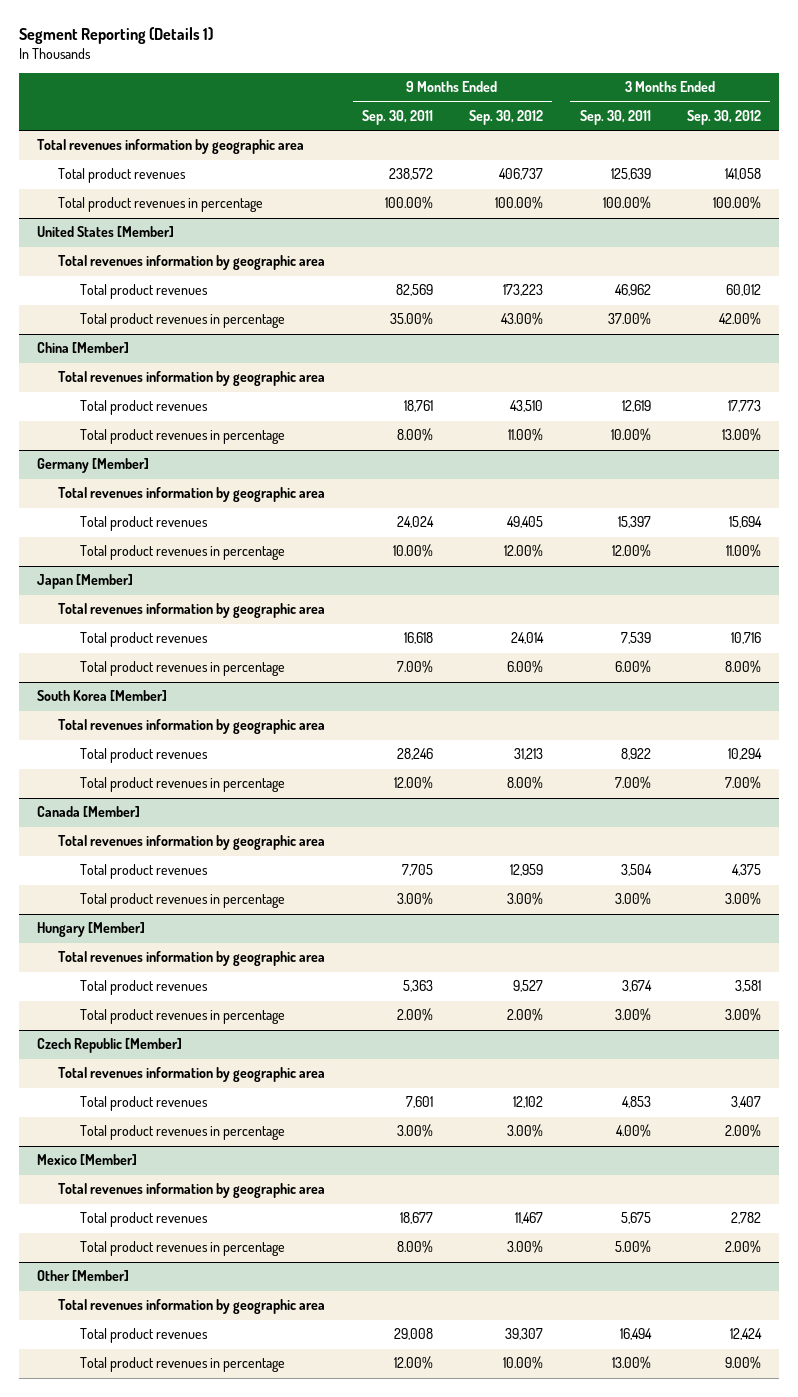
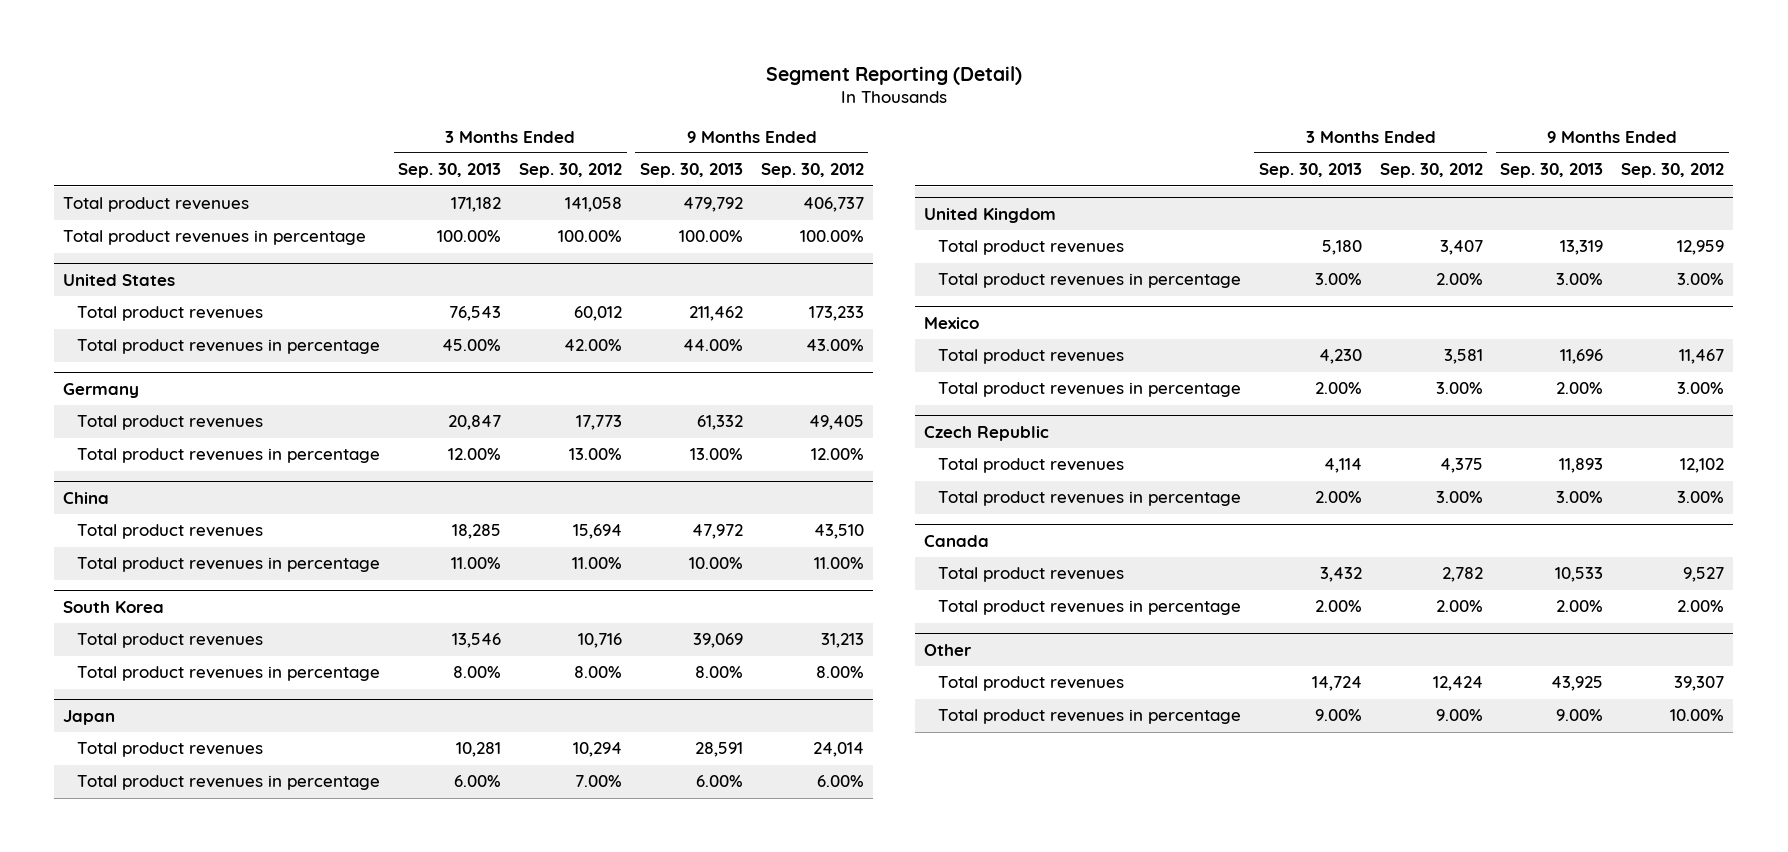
- Segment Reporting (Details 1)
+ Segment Reporting (Detail)
- | 9 Months Ended Sep. 30, 2011 | 9 Months Ended Sep. 30, 2012 | 3 Months Ended Sep. 30, 2011 | 3 Months Ended Sep. 30, 2012
+ | 3 Months Ended Sep. 30, 2013 | 3 Months Ended Sep. 30, 2012 | 9 Months Ended Sep. 30, 2013 | 9 Months Ended Sep. 30, 2012
- Total revenues information by geographic area
- United States [Member]
- Total revenues information by geographic area
- Total product revenues | 82,569 | 173,223 | 46,962 | 60,012
+ United States
+ Total product revenues | 76,543 | 60,012 | 211,462 | 173,233
- China [Member]
- Total revenues information by geographic area
- Total product revenues | 18,761 | 43,510 | 12,619 | 17,773
- Total product revenues in percentage | 8.00% | 11.00% | 10.00% | 13.00%
- Germany [Member]
- Total revenues information by geographic area
- Total product revenues | 24,024 | 49,405 | 15,397 | 15,694
- Total product revenues in percentage | 10.00% | 12.00% | 12.00% | 11.00%
- Japan [Member]
- Total revenues information by geographic area
- Total product revenues | 16,618 | 24,014 | 7,539 | 10,716
- Total product revenues in percentage | 7.00% | 6.00% | 6.00% | 8.00%
- South Korea [Member]
- Total revenues information by geographic area
- Total product revenues | 28,246 | 31,213 | 8,922 | 10,294
- Total product revenues in percentage | 12.00% | 8.00% | 7.00% | 7.00%
- Canada [Member]
- Total revenues information by geographic area
- Total product revenues | 7,705 | 12,959 | 3,504 | 4,375
- Total product revenues in percentage | 3.00% | 3.00% | 3.00% | 3.00%
- Hungary [Member]
- Total revenues information by geographic area
- Total product revenues | 5,363 | 9,527 | 3,674 | 3,581
- Total product revenues in percentage | 2.00% | 2.00% | 3.00% | 3.00%
- Czech Republic [Member]
- Total revenues information by geographic area
- Total product revenues | 7,601 | 12,102 | 4,853 | 3,407
- Total product revenues in percentage | 3.00% | 3.00% | 4.00% | 2.00%
- Mexico [Member]
- Total revenues information by geographic area
- Total product revenues | 18,677 | 11,467 | 5,675 | 2,782
+ Germany
+ Total product revenues | 20,847 | 17,773 | 61,332 | 49,405
+ Total product revenues in percentage | 12.00% | 13.00% | 13.00% | 12.00%
+ China
+ Total product revenues | 18,285 | 15,694 | 47,972 | 43,510
+ Total product revenues in percentage | 11.00% | 11.00% | 10.00% | 11.00%
+ South Korea
+ Total product revenues | 13,546 | 10,716 | 39,069 | 31,213
+ Total product revenues in percentage | 8.00% | 8.00% | 8.00% | 8.00%
+ Japan
+ Total product revenues | 10,281 | 10,294 | 28,591 | 24,014
+ Total product revenues in percentage | 6.00% | 7.00% | 6.00% | 6.00%
+ United Kingdom
+ Total product revenues | 5,180 | 3,407 | 13,319 | 12,959
- Other [Member]
- Total revenues information by geographic area
+ Mexico
+ Total product revenues | 4,230 | 3,581 | 11,696 | 11,467
+ Total product revenues in percentage | 2.00% | 3.00% | 2.00% | 3.00%
+ Czech Republic
+ Total product revenues | 4,114 | 4,375 | 11,893 | 12,102
+ Total product revenues in percentage | 2.00% | 3.00% | 3.00% | 3.00%
+ Canada
+ Total product revenues | 3,432 | 2,782 | 10,533 | 9,527
+ Total product revenues in percentage | 2.00% | 2.00% | 2.00% | 2.00%
+ Other

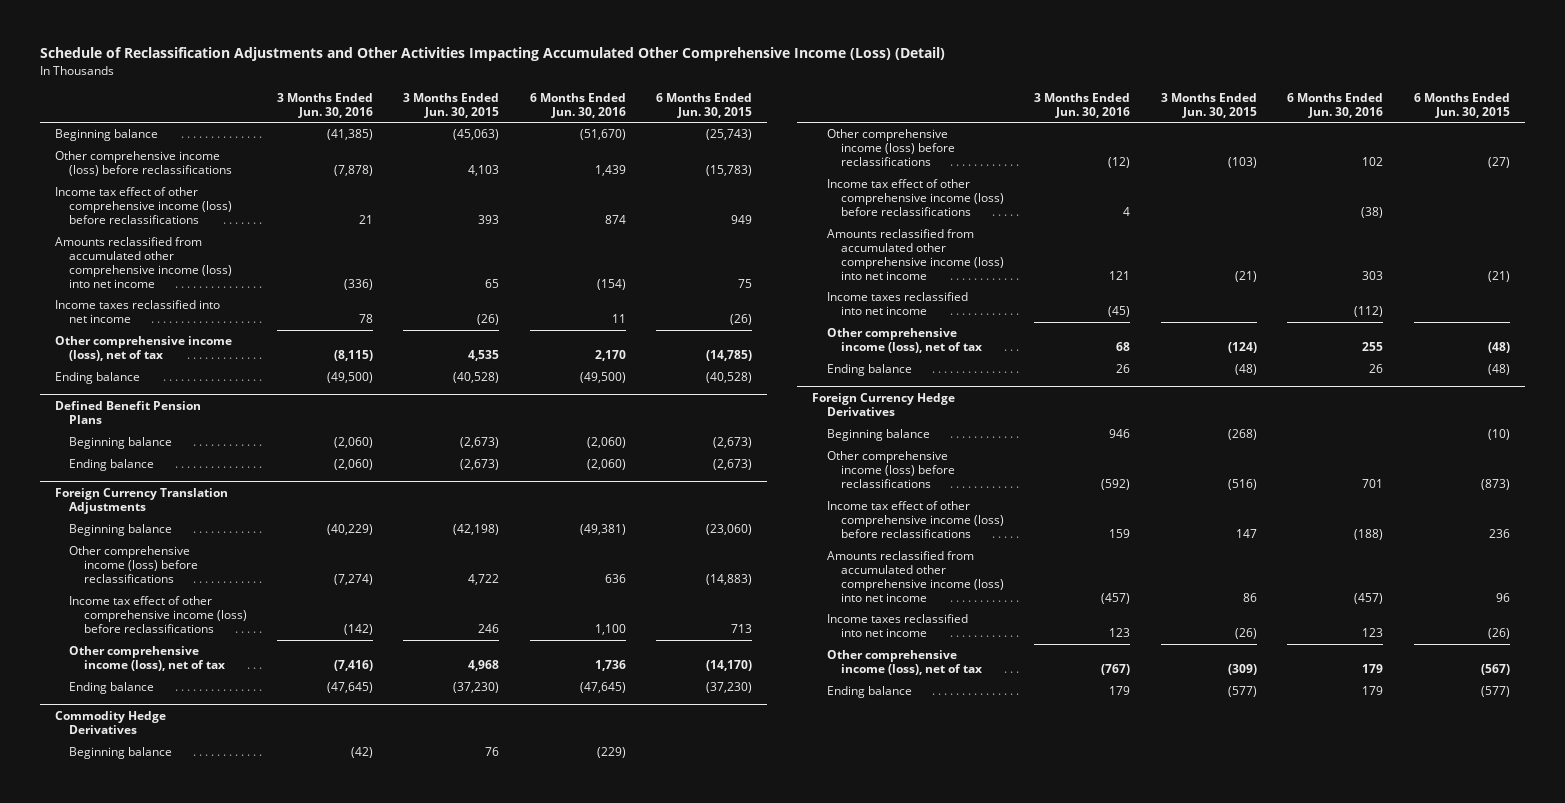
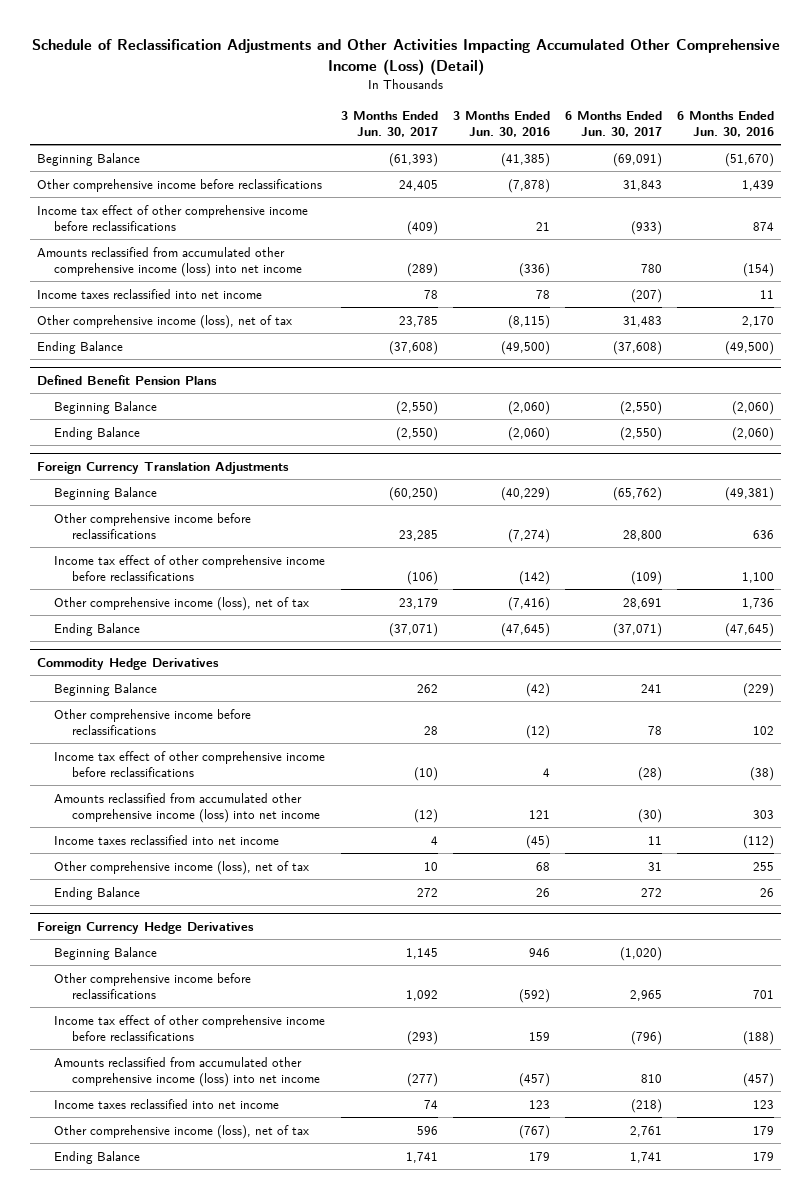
- | 3 Months Ended Jun. 30, 2016 | 3 Months Ended Jun. 30, 2015 | 6 Months Ended Jun. 30, 2016 | 6 Months Ended Jun. 30, 2015
+ | 3 Months Ended Jun. 30, 2017 | 3 Months Ended Jun. 30, 2016 | 6 Months Ended Jun. 30, 2017 | 6 Months Ended Jun. 30, 2016
- Beginning balance | (41,385) | (45,063) | (51,670) | (25,743)
- Other comprehensive income (loss) before reclassifications | (7,878) | 4,103 | 1,439 | (15,783)
- Income tax effect of other comprehensive income (loss) before reclassifications | 21 | 393 | 874 | 949
+ Beginning Balance | (61,393) | (41,385) | (69,091) | (51,670)
+ Other comprehensive income before reclassifications | 24,405 | (7,878) | 31,843 | 1,439
+ Income tax effect of other comprehensive income before reclassifications | (409) | 21 | (933) | 874
- Ending balance | (49,500) | (40,528) | (49,500) | (40,528)
+ Ending Balance | (37,608) | (49,500) | (37,608) | (49,500)
@ Defined Benefit Pension Plans
- Beginning balance | (2,060) | (2,673) | (2,060) | (2,673)
- Ending balance | (2,060) | (2,673) | (2,060) | (2,673)
+ Beginning Balance | (2,550) | (2,060) | (2,550) | (2,060)
+ Ending Balance | (2,550) | (2,060) | (2,550) | (2,060)
@ Foreign Currency Translation Adjustments
- Beginning balance | (40,229) | (42,198) | (49,381) | (23,060)
- Other comprehensive income (loss) before reclassifications | (7,274) | 4,722 | 636 | (14,883)
- Income tax effect of other comprehensive income (loss) before reclassifications | (142) | 246 | 1,100 | 713
+ Beginning Balance | (60,250) | (40,229) | (65,762) | (49,381)
+ Other comprehensive income before reclassifications | 23,285 | (7,274) | 28,800 | 636
+ Income tax effect of other comprehensive income before reclassifications | (106) | (142) | (109) | 1,100
- Ending balance | (47,645) | (37,230) | (47,645) | (37,230)
+ Ending Balance | (37,071) | (47,645) | (37,071) | (47,645)
@ Commodity Hedge Derivatives
- Beginning balance | (42) | 76 | (229) |
- Other comprehensive income (loss) before reclassifications | (12) | (103) | 102 | (27)
- Income tax effect of other comprehensive income (loss) before reclassifications | 4 | | (38) |
+ Beginning Balance | 262 | (42) | 241 | (229)
+ Other comprehensive income before reclassifications | 28 | (12) | 78 | 102
+ Income tax effect of other comprehensive income before reclassifications | (10) | 4 | (28) | (38)
- Ending balance | 26 | (48) | 26 | (48)
+ Ending Balance | 272 | 26 | 272 | 26
@ Foreign Currency Hedge Derivatives
- Beginning balance | 946 | (268) | | (10)
- Other comprehensive income (loss) before reclassifications | (592) | (516) | 701 | (873)
- Income tax effect of other comprehensive income (loss) before reclassifications | 159 | 147 | (188) | 236
+ Beginning Balance | 1,145 | 946 | (1,020) |
+ Other comprehensive income before reclassifications | 1,092 | (592) | 2,965 | 701
+ Income tax effect of other comprehensive income before reclassifications | (293) | 159 | (796) | (188)
- Ending balance | 179 | (577) | 179 | (577)
+ Ending Balance | 1,741 | 179 | 1,741 | 179

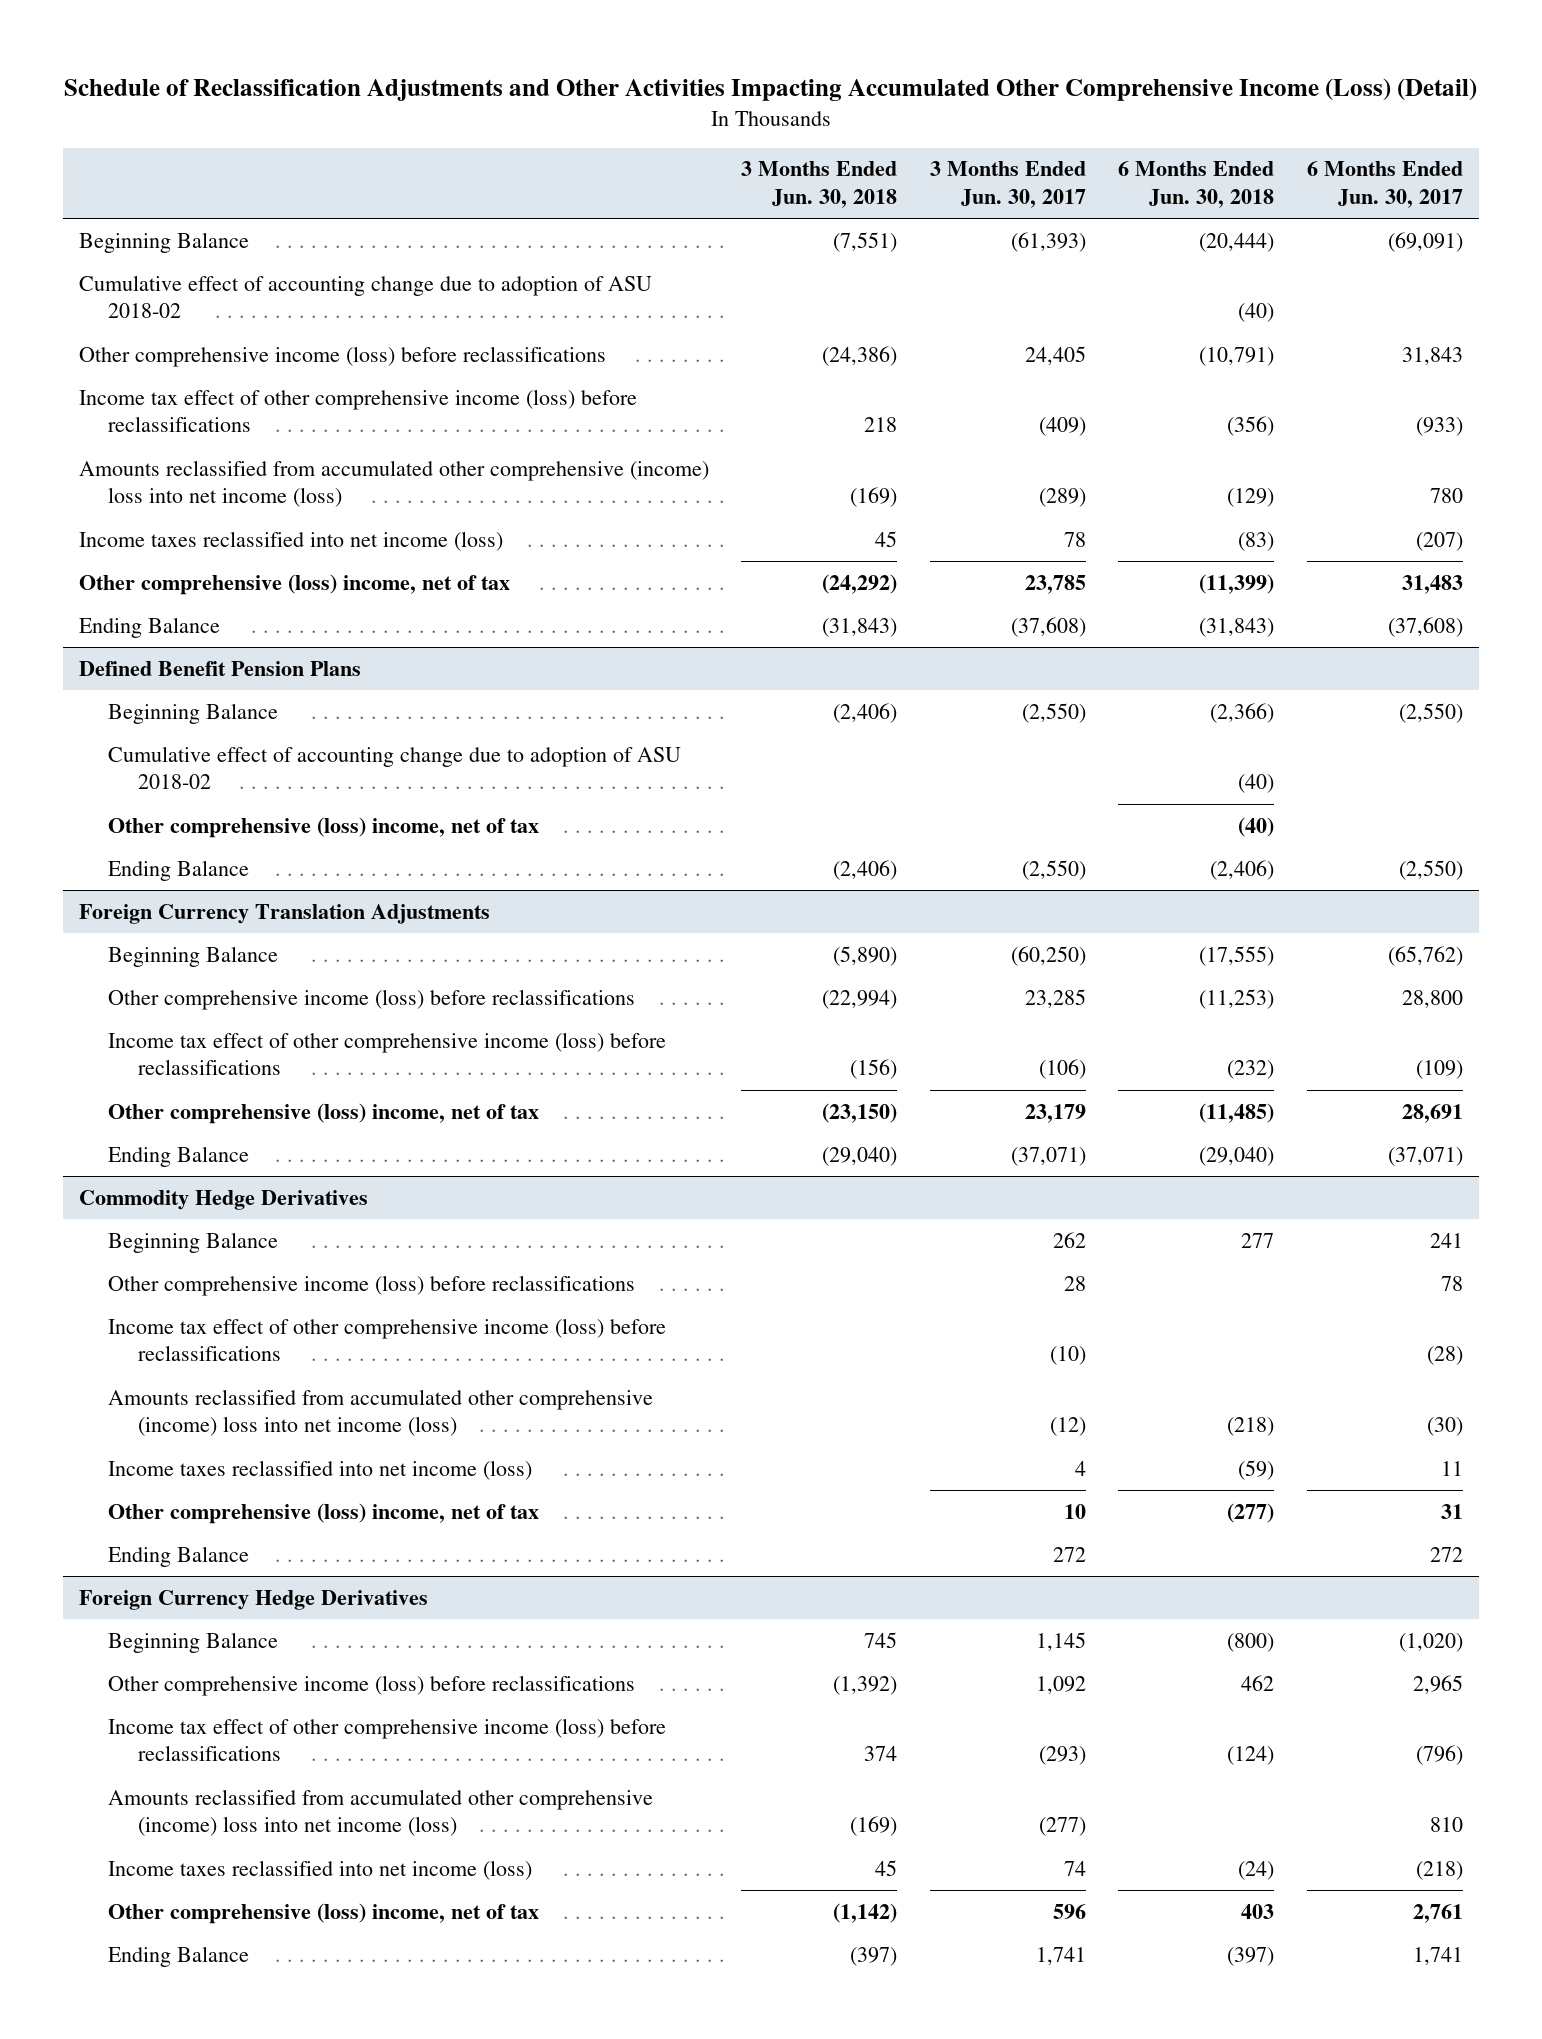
- | 3 Months Ended Jun. 30, 2017 | 3 Months Ended Jun. 30, 2016 | 6 Months Ended Jun. 30, 2017 | 6 Months Ended Jun. 30, 2016
+ | 3 Months Ended Jun. 30, 2018 | 3 Months Ended Jun. 30, 2017 | 6 Months Ended Jun. 30, 2018 | 6 Months Ended Jun. 30, 2017
- Other comprehensive income before reclassifications | 24,405 | (7,878) | 31,843 | 1,439
- Income tax effect of other comprehensive income before reclassifications | (409) | 21 | (933) | 874
- Amounts reclassified from accumulated other comprehensive income (loss) into net income | (289) | (336) | 780 | (154)
- Income taxes reclassified into net income | 78 | 78 | (207) | 11
- Other comprehensive income (loss), net of tax | 23,785 | (8,115) | 31,483 | 2,170
+ Cumulative effect of accounting change due to adoption of ASU 2018-02 | | | (40) |
+ Other comprehensive income (loss) before reclassifications | (24,386) | 24,405 | (10,791) | 31,843
+ Income tax effect of other comprehensive income (loss) before reclassifications | 218 | (409) | (356) | (933)
+ Amounts reclassified from accumulated other comprehensive (income) loss into net income (loss) | (169) | (289) | (129) | 780
+ Income taxes reclassified into net income (loss) | 45 | 78 | (83) | (207)
+ Other comprehensive (loss) income, net of tax | (24,292) | 23,785 | (11,399) | 31,483
@ Defined Benefit Pension Plans
+ Cumulative effect of accounting change due to adoption of ASU 2018-02 | | | (40) |
+ Other comprehensive (loss) income, net of tax | | | (40) |
@ Foreign Currency Translation Adjustments
- Other comprehensive income before reclassifications | 23,285 | (7,274) | 28,800 | 636
- Income tax effect of other comprehensive income before reclassifications | (106) | (142) | (109) | 1,100
- Other comprehensive income (loss), net of tax | 23,179 | (7,416) | 28,691 | 1,736
+ Other comprehensive income (loss) before reclassifications | (22,994) | 23,285 | (11,253) | 28,800
+ Income tax effect of other comprehensive income (loss) before reclassifications | (156) | (106) | (232) | (109)
+ Other comprehensive (loss) income, net of tax | (23,150) | 23,179 | (11,485) | 28,691
@ Commodity Hedge Derivatives
- Other comprehensive income before reclassifications | 28 | (12) | 78 | 102
- Income tax effect of other comprehensive income before reclassifications | (10) | 4 | (28) | (38)
- Amounts reclassified from accumulated other comprehensive income (loss) into net income | (12) | 121 | (30) | 303
- Income taxes reclassified into net income | 4 | (45) | 11 | (112)
- Other comprehensive income (loss), net of tax | 10 | 68 | 31 | 255
+ Other comprehensive income (loss) before reclassifications | | 28 | | 78
+ Income tax effect of other comprehensive income (loss) before reclassifications | | (10) | | (28)
+ Amounts reclassified from accumulated other comprehensive (income) loss into net income (loss) | | (12) | (218) | (30)
+ Income taxes reclassified into net income (loss) | | 4 | (59) | 11
+ Other comprehensive (loss) income, net of tax | | 10 | (277) | 31
@ Foreign Currency Hedge Derivatives
- Other comprehensive income before reclassifications | 1,092 | (592) | 2,965 | 701
- Income tax effect of other comprehensive income before reclassifications | (293) | 159 | (796) | (188)
- Amounts reclassified from accumulated other comprehensive income (loss) into net income | (277) | (457) | 810 | (457)
- Income taxes reclassified into net income | 74 | 123 | (218) | 123
- Other comprehensive income (loss), net of tax | 596 | (767) | 2,761 | 179
+ Other comprehensive income (loss) before reclassifications | (1,392) | 1,092 | 462 | 2,965
+ Income tax effect of other comprehensive income (loss) before reclassifications | 374 | (293) | (124) | (796)
+ Amounts reclassified from accumulated other comprehensive (income) loss into net income (loss) | (169) | (277) | | 810
+ Income taxes reclassified into net income (loss) | 45 | 74 | (24) | (218)
+ Other comprehensive (loss) income, net of tax | (1,142) | 596 | 403 | 2,761

